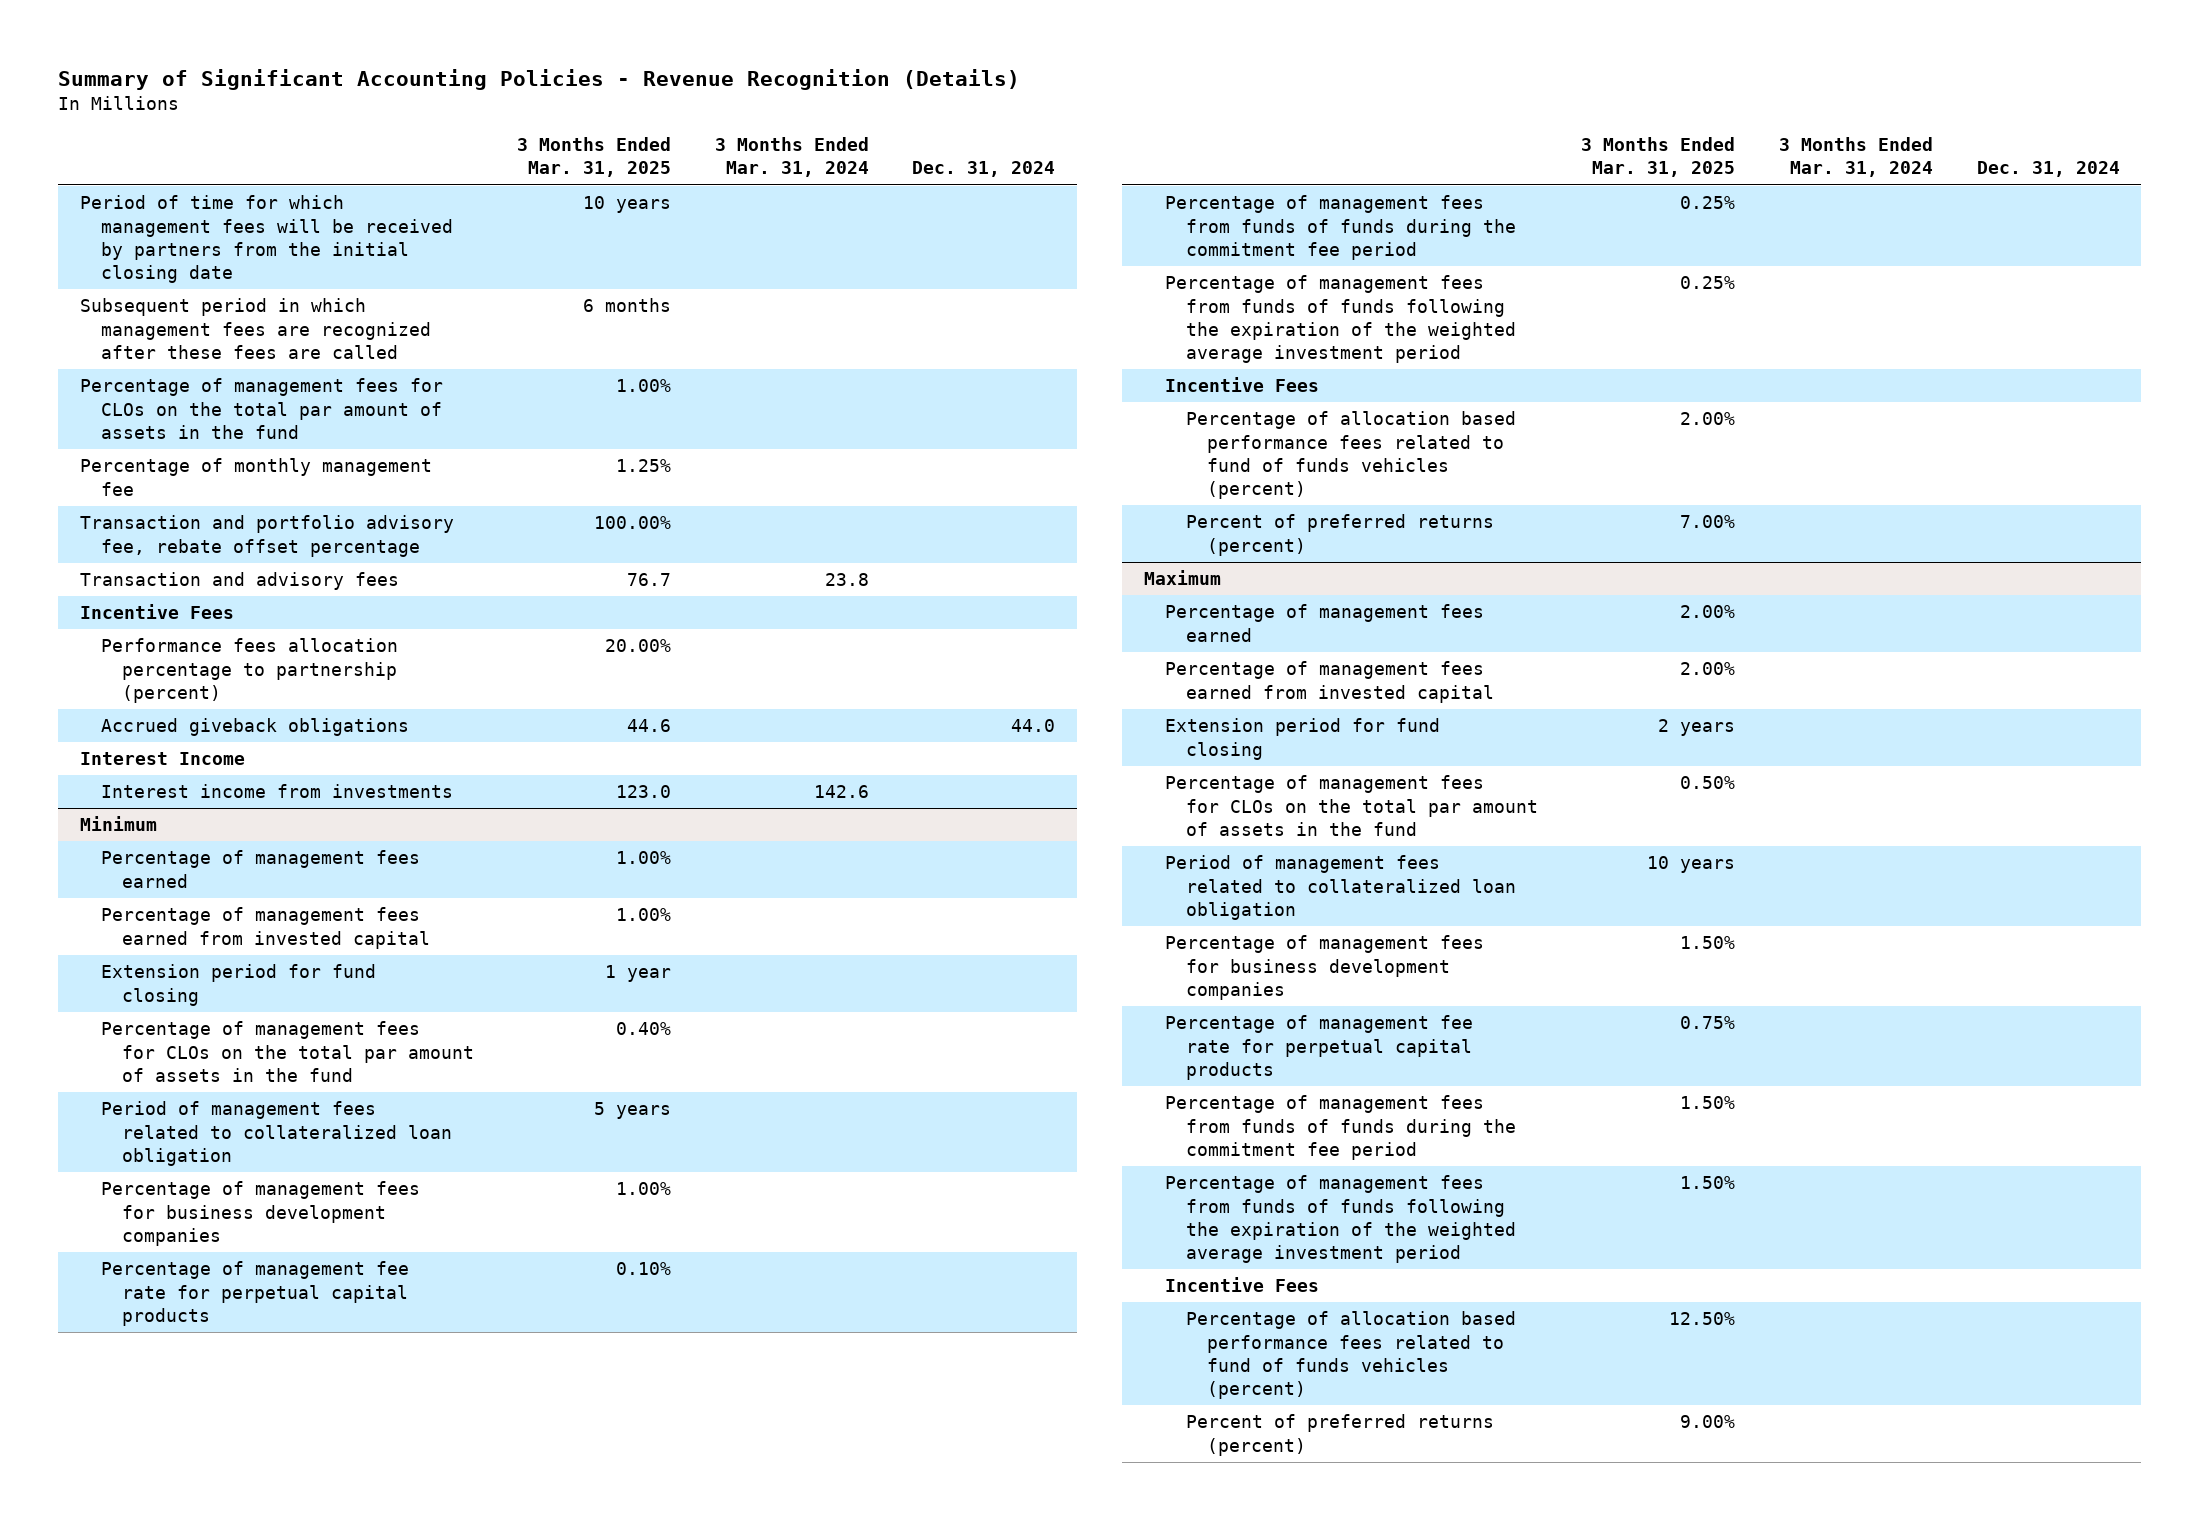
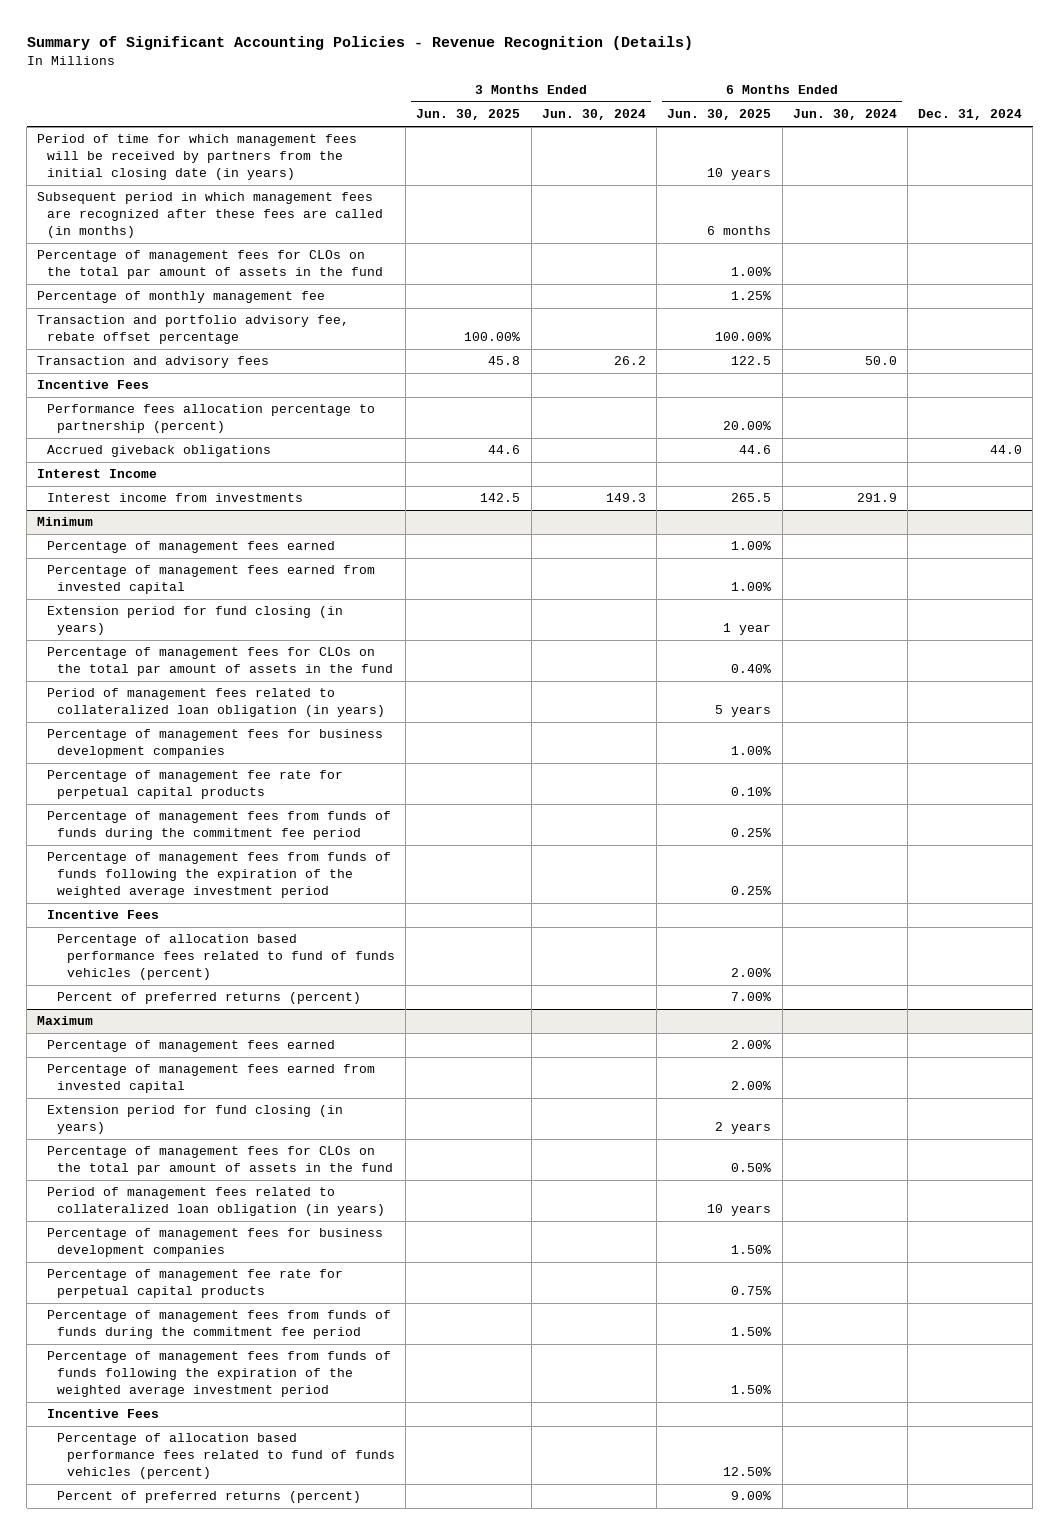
- | 3 Months Ended Mar. 31, 2025 | 3 Months Ended Mar. 31, 2024 | Dec. 31, 2024
+ | 3 Months Ended Jun. 30, 2025 | 3 Months Ended Jun. 30, 2024 | 6 Months Ended Jun. 30, 2025 | 6 Months Ended Jun. 30, 2024 | Dec. 31, 2024
- Period of time for which management fees will be received by partners from the initial closing date | 10 years | |
- Subsequent period in which management fees are recognized after these fees are called | 6 months | |
+ Period of time for which management fees will be received by partners from the initial closing date (in years) | | | 10 years | |
+ Subsequent period in which management fees are recognized after these fees are called (in months) | | | 6 months | |
@ Minimum
- Extension period for fund closing | 1 year | |
+ Extension period for fund closing (in years) | | | 1 year | |
- Period of management fees related to collateralized loan obligation | 5 years | |
+ Period of management fees related to collateralized loan obligation (in years) | | | 5 years | |
@ Maximum
- Extension period for fund closing | 2 years | |
+ Extension period for fund closing (in years) | | | 2 years | |
- Period of management fees related to collateralized loan obligation | 10 years | |
+ Period of management fees related to collateralized loan obligation (in years) | | | 10 years | |

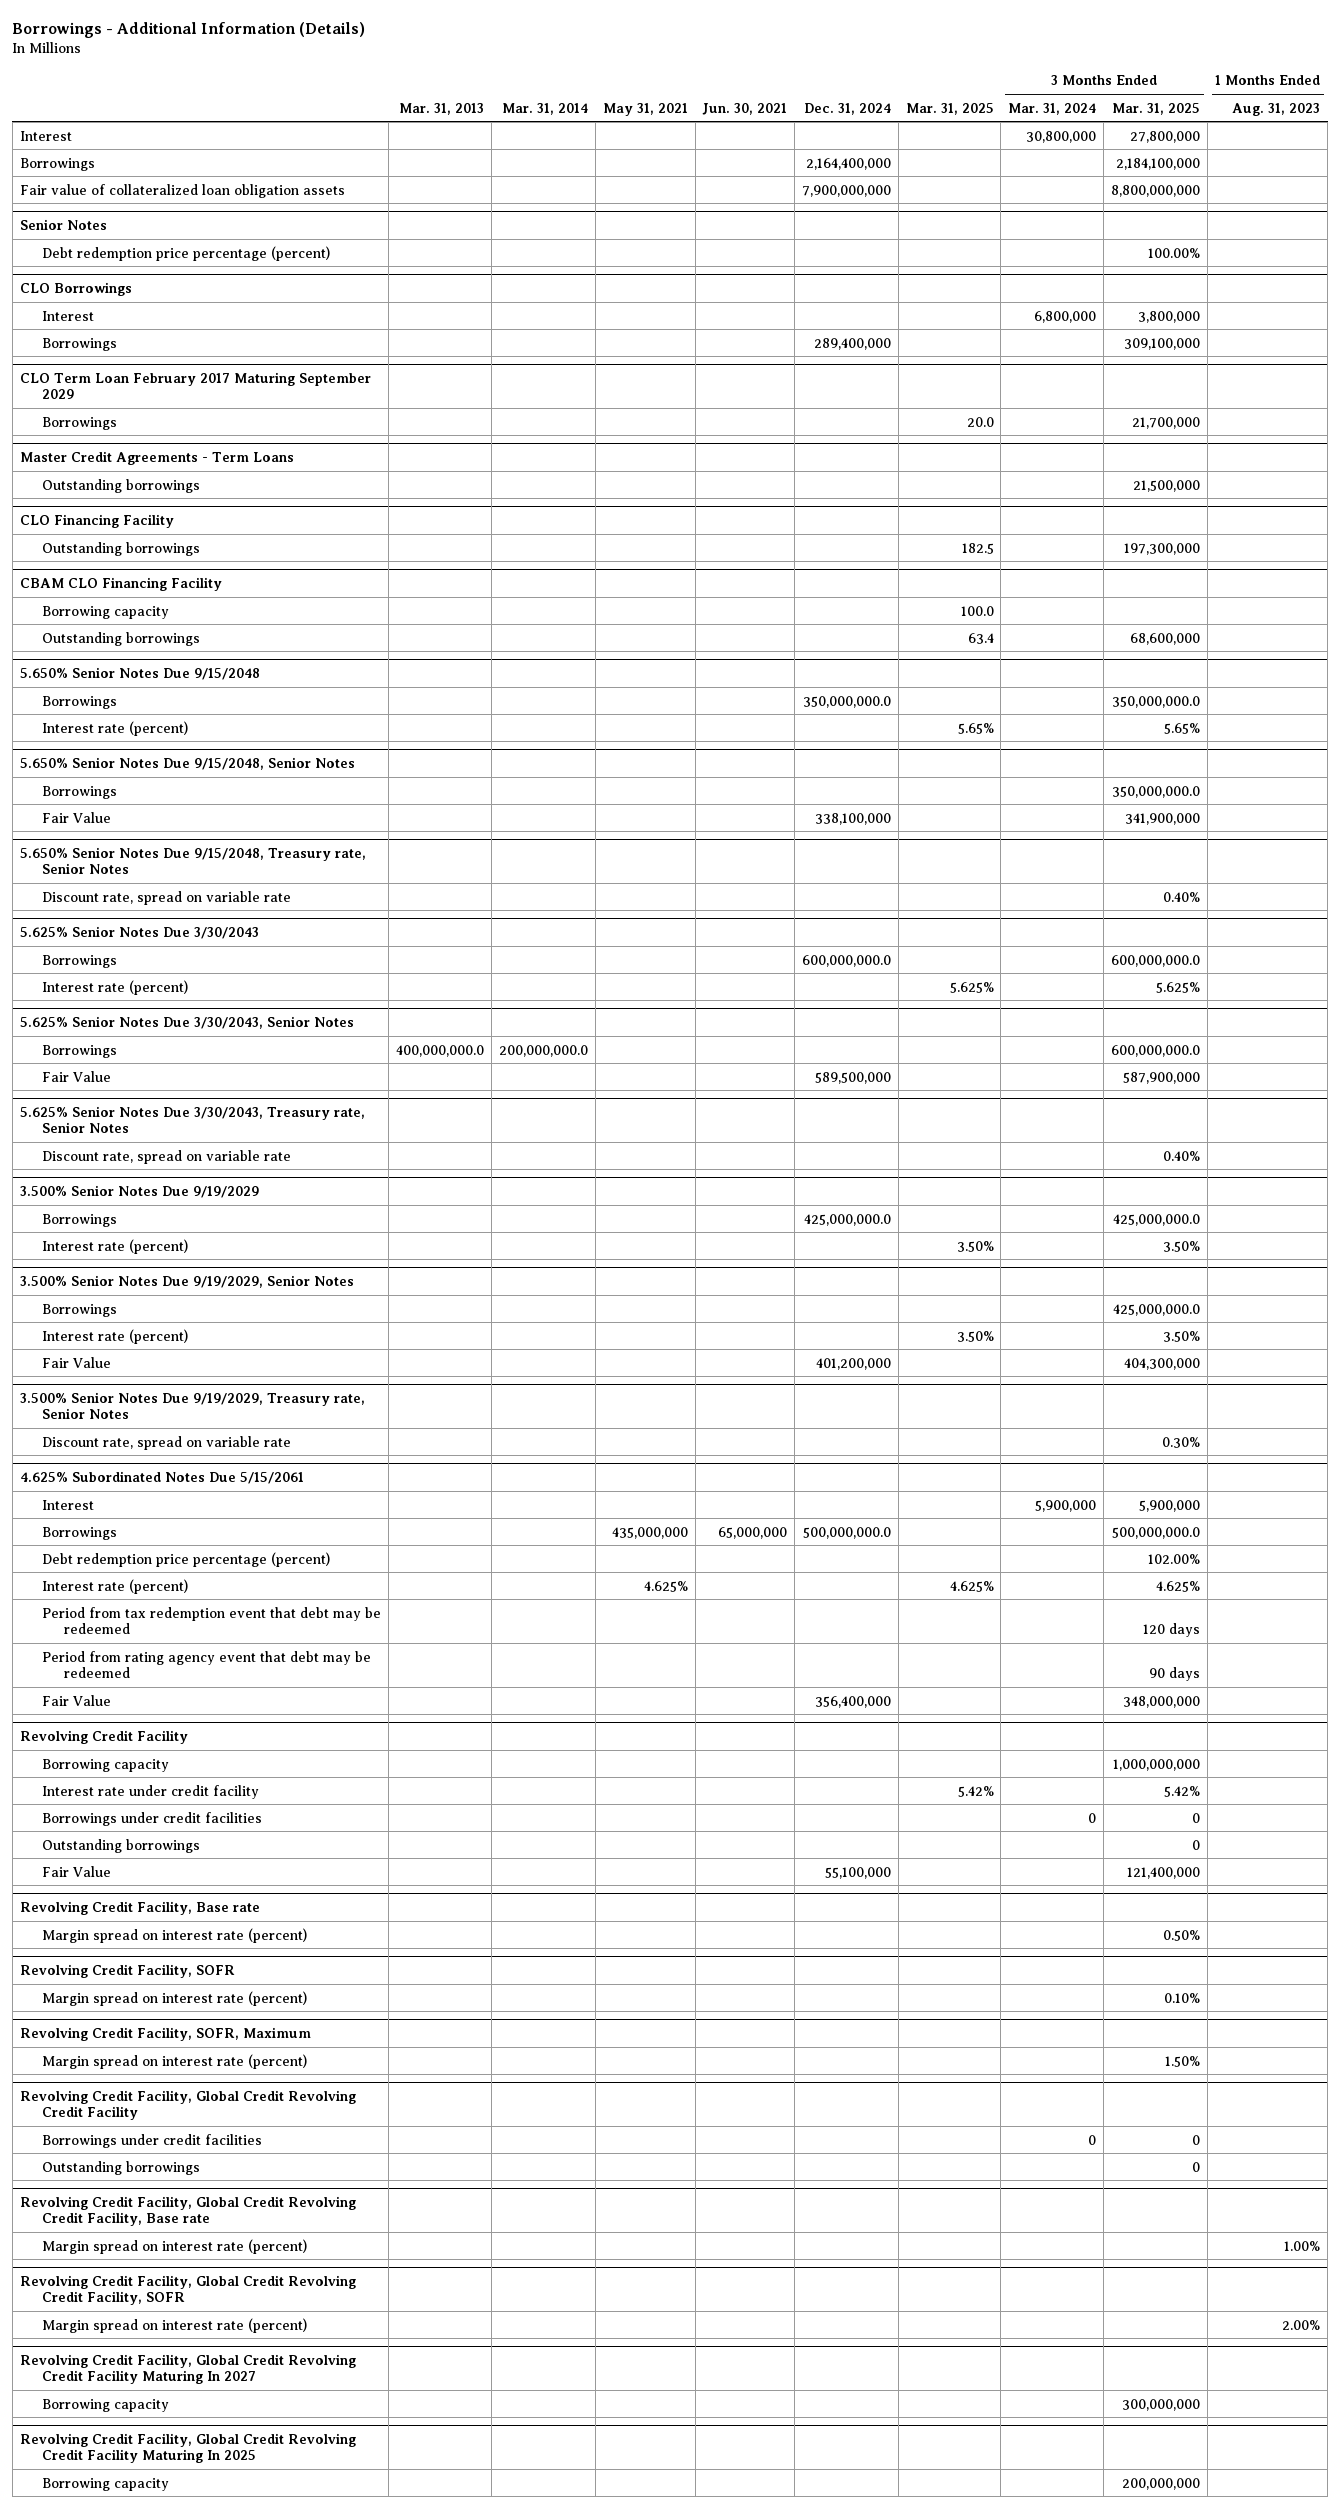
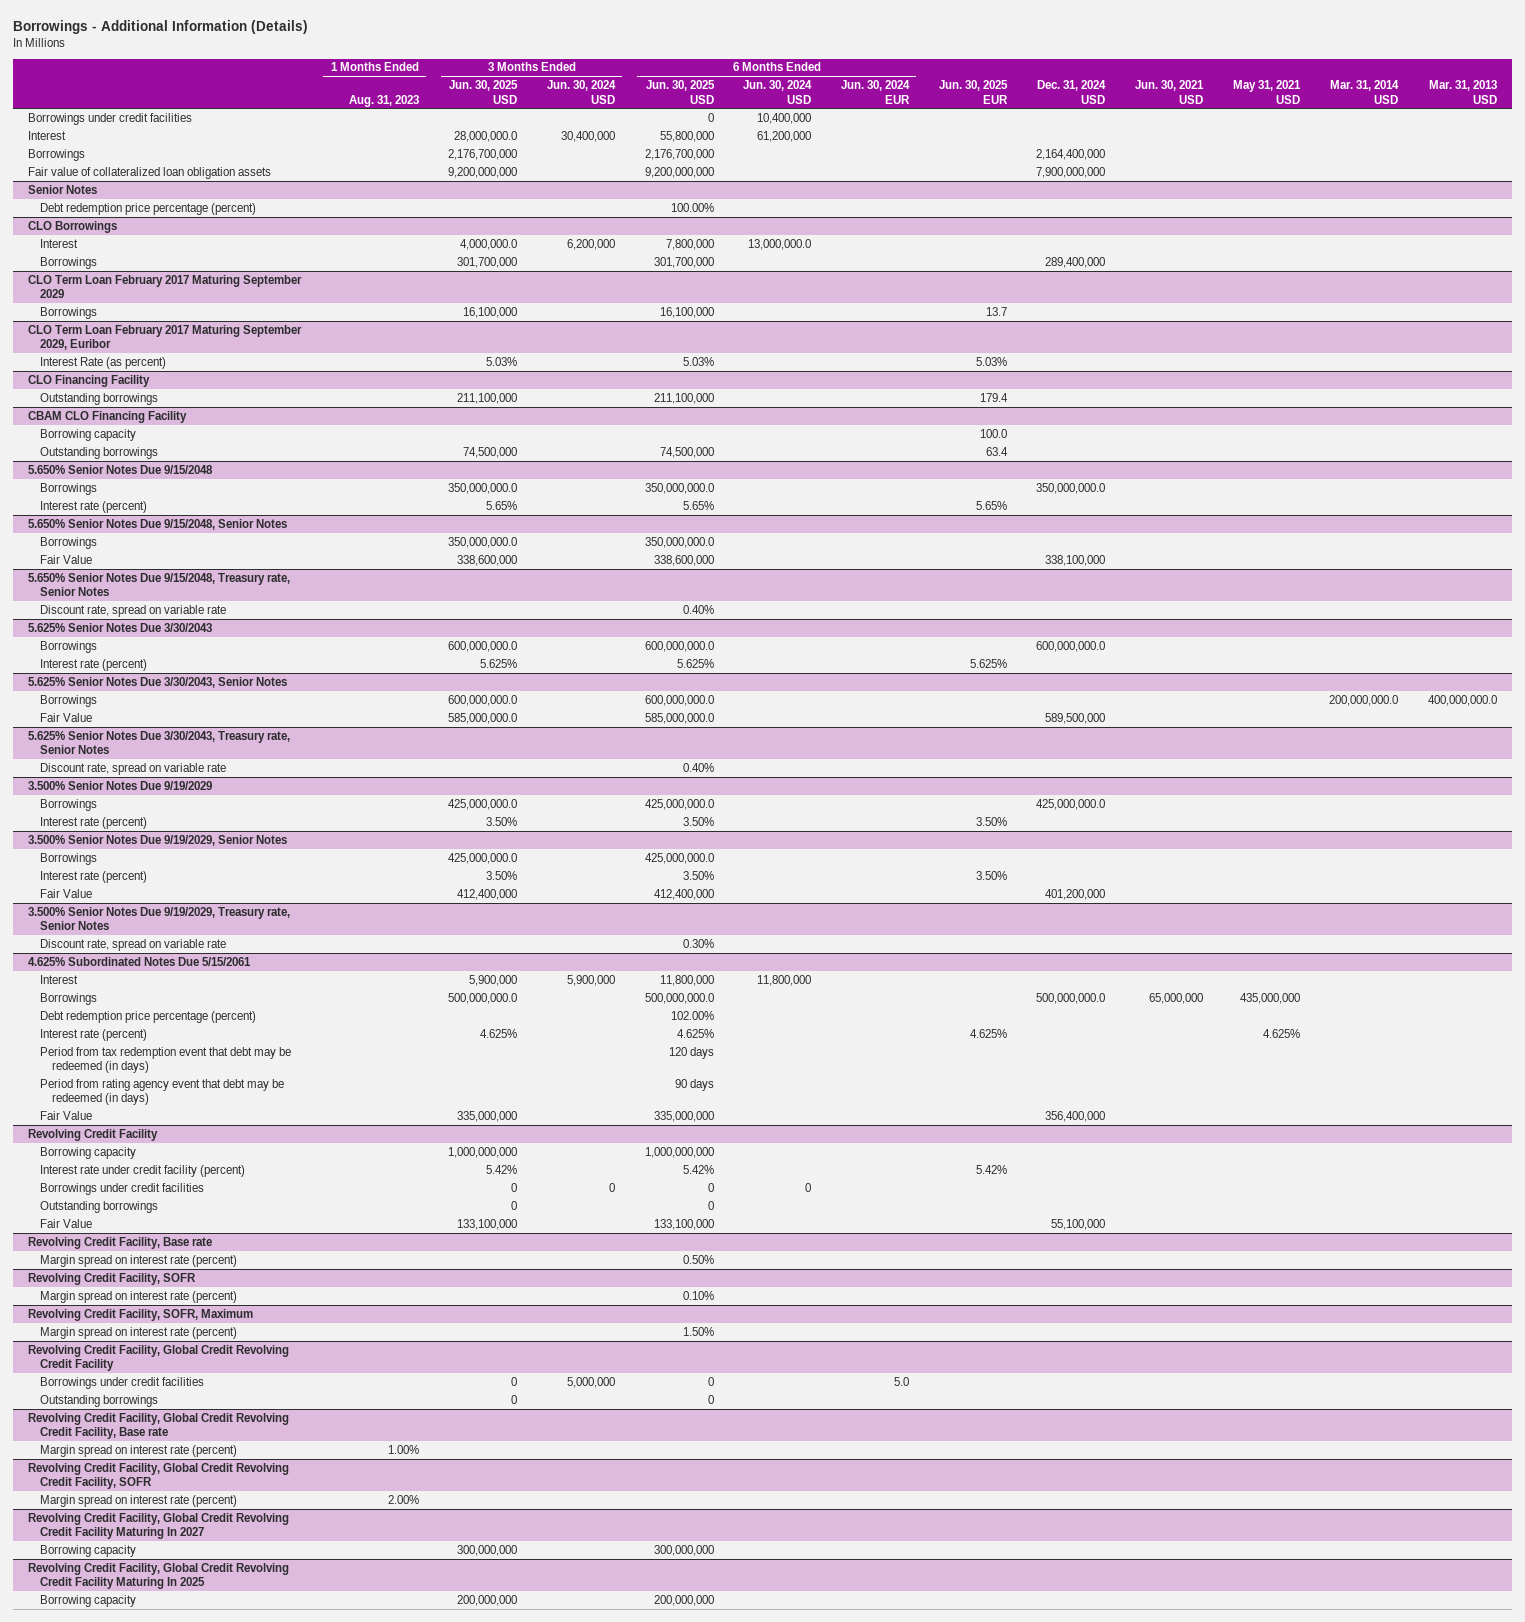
- | Mar. 31, 2013 | Mar. 31, 2014 | May 31, 2021 | Jun. 30, 2021 | Dec. 31, 2024 | Mar. 31, 2025 | 3 Months Ended Mar. 31, 2024 | 3 Months Ended Mar. 31, 2025 | 1 Months Ended Aug. 31, 2023
+ | 1 Months Ended Aug. 31, 2023 | 3 Months Ended Jun. 30, 2025 USD | 3 Months Ended Jun. 30, 2024 USD | 6 Months Ended Jun. 30, 2025 USD | 6 Months Ended Jun. 30, 2024 USD | 6 Months Ended Jun. 30, 2024 EUR | Jun. 30, 2025 EUR | Dec. 31, 2024 USD | Jun. 30, 2021 USD | May 31, 2021 USD | Mar. 31, 2014 USD | Mar. 31, 2013 USD
+ Borrowings under credit facilities | | | | 0 | 10,400,000 | | | | | | |
- Master Credit Agreements - Term Loans
- Outstanding borrowings | | | | | | | | 21,500,000 |
+ CLO Term Loan February 2017 Maturing September 2029, Euribor
+ Interest Rate (as percent) | | 5.03% | | 5.03% | | | 5.03% | | | | |
@ 4.625% Subordinated Notes Due 5/15/2061
- Period from tax redemption event that debt may be redeemed | | | | | | | | 120 days |
- Period from rating agency event that debt may be redeemed | | | | | | | | 90 days |
+ Period from tax redemption event that debt may be redeemed (in days) | | | | 120 days | | | | | | | |
+ Period from rating agency event that debt may be redeemed (in days) | | | | 90 days | | | | | | | |
@ Revolving Credit Facility
- Interest rate under credit facility | | | | | | 5.42% | | 5.42% |
+ Interest rate under credit facility (percent) | | 5.42% | | 5.42% | | | 5.42% | | | | |

